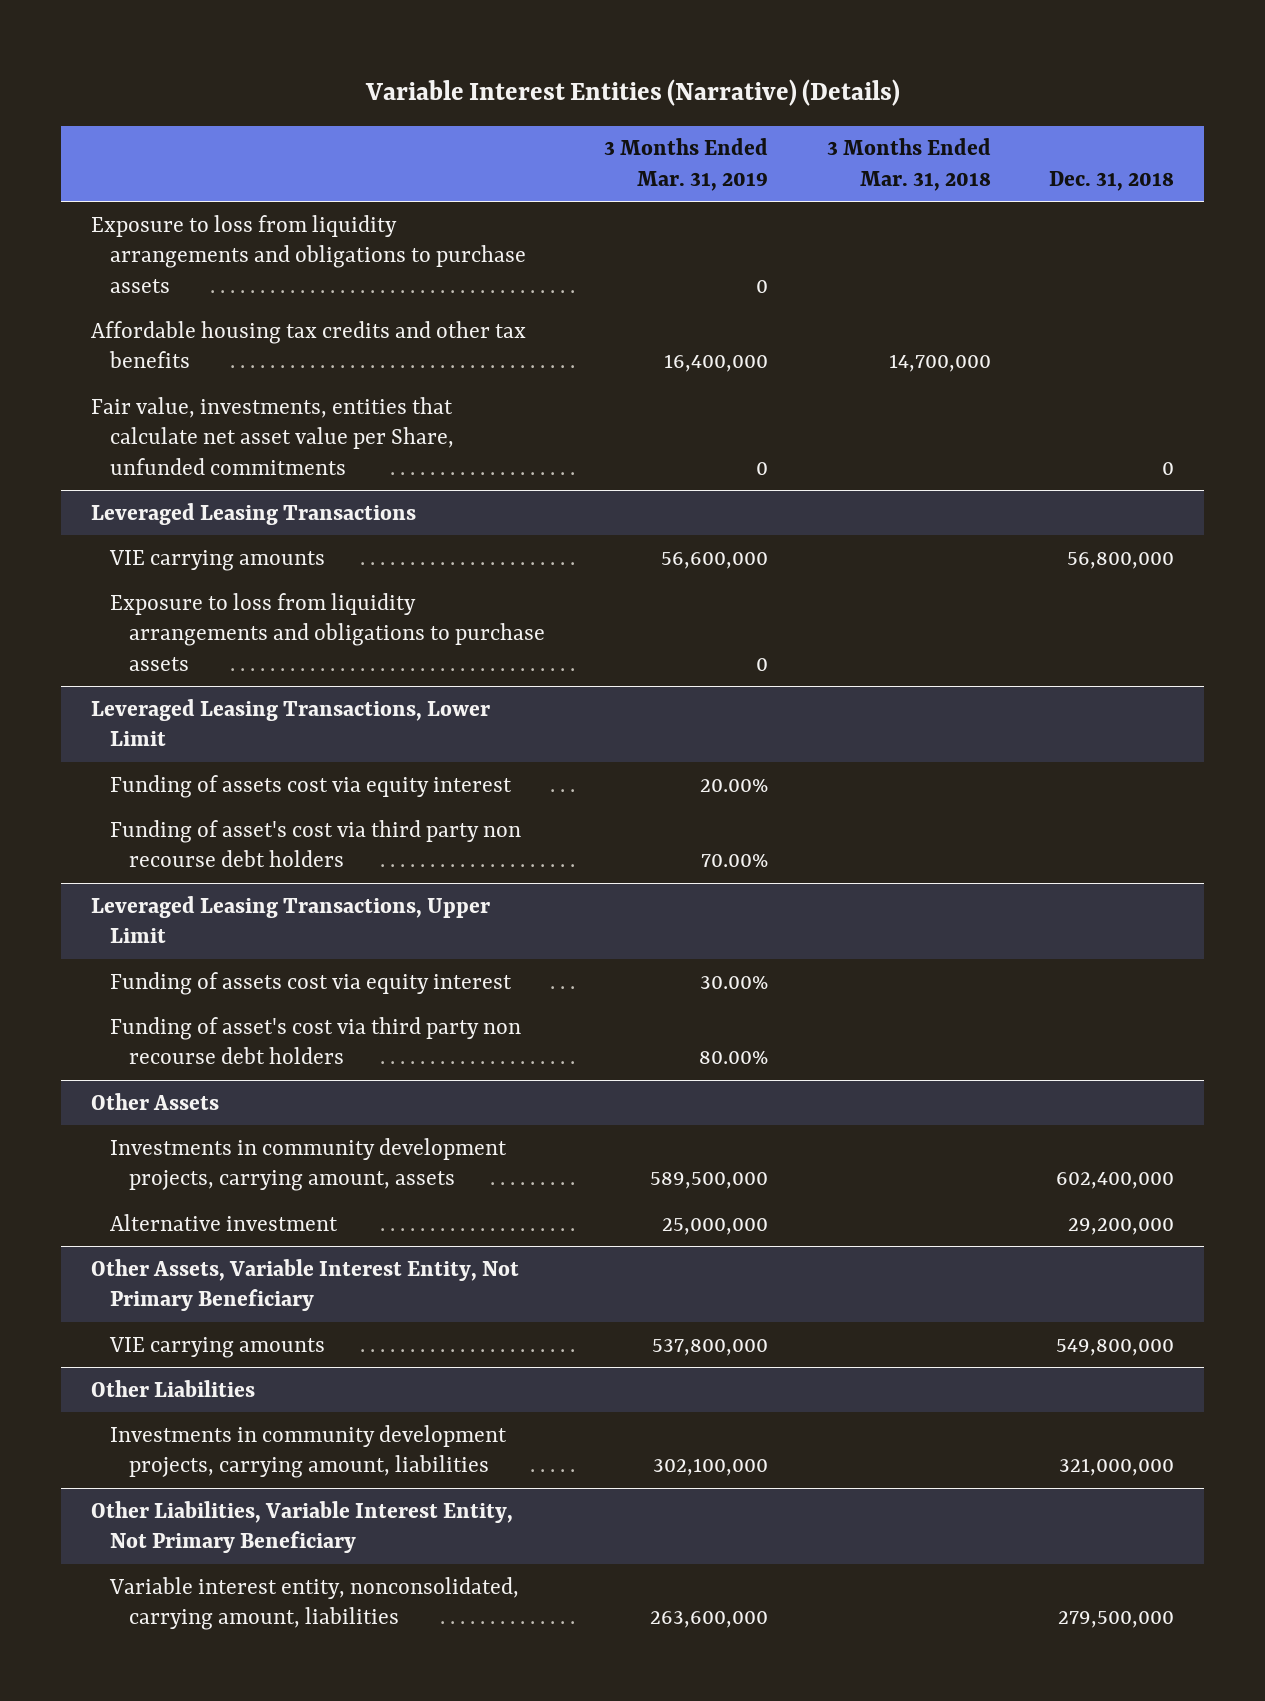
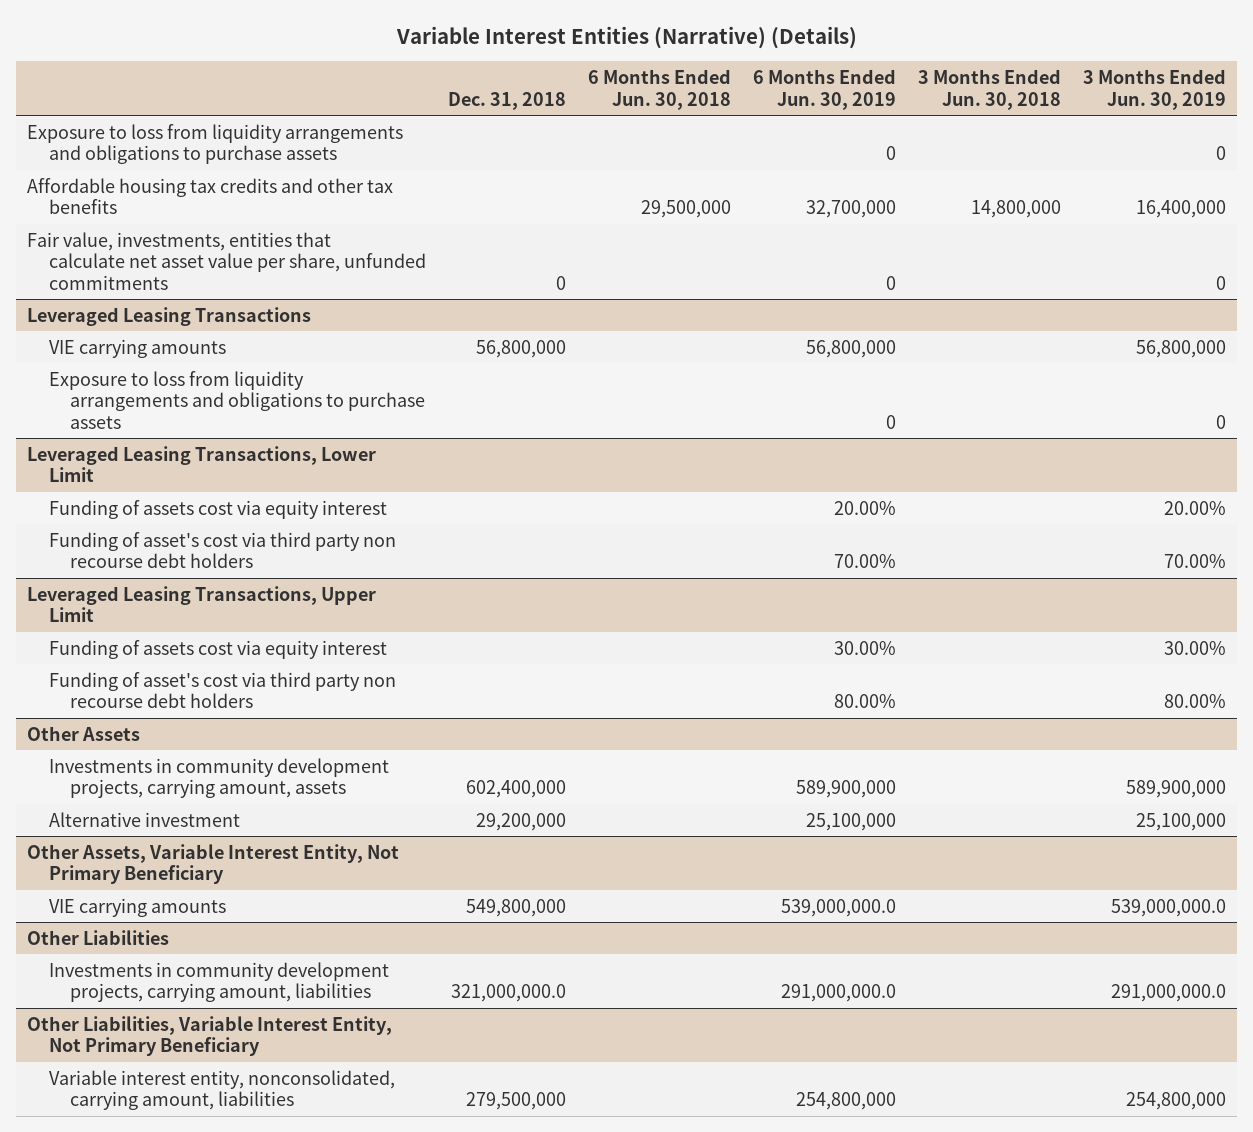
- | 3 Months Ended Mar. 31, 2019 | 3 Months Ended Mar. 31, 2018 | Dec. 31, 2018
+ | Dec. 31, 2018 | 6 Months Ended Jun. 30, 2018 | 6 Months Ended Jun. 30, 2019 | 3 Months Ended Jun. 30, 2018 | 3 Months Ended Jun. 30, 2019
- Fair value, investments, entities that calculate net asset value per Share, unfunded commitments | 0 | | 0
+ Fair value, investments, entities that calculate net asset value per share, unfunded commitments | 0 | | 0 | | 0
@ Other Liabilities
- Investments in community development projects, carrying amount, liabilities | 302,100,000 | | 321,000,000
+ Investments in community development projects, carrying amount, liabilities | 321,000,000.0 | | 291,000,000.0 | | 291,000,000.0

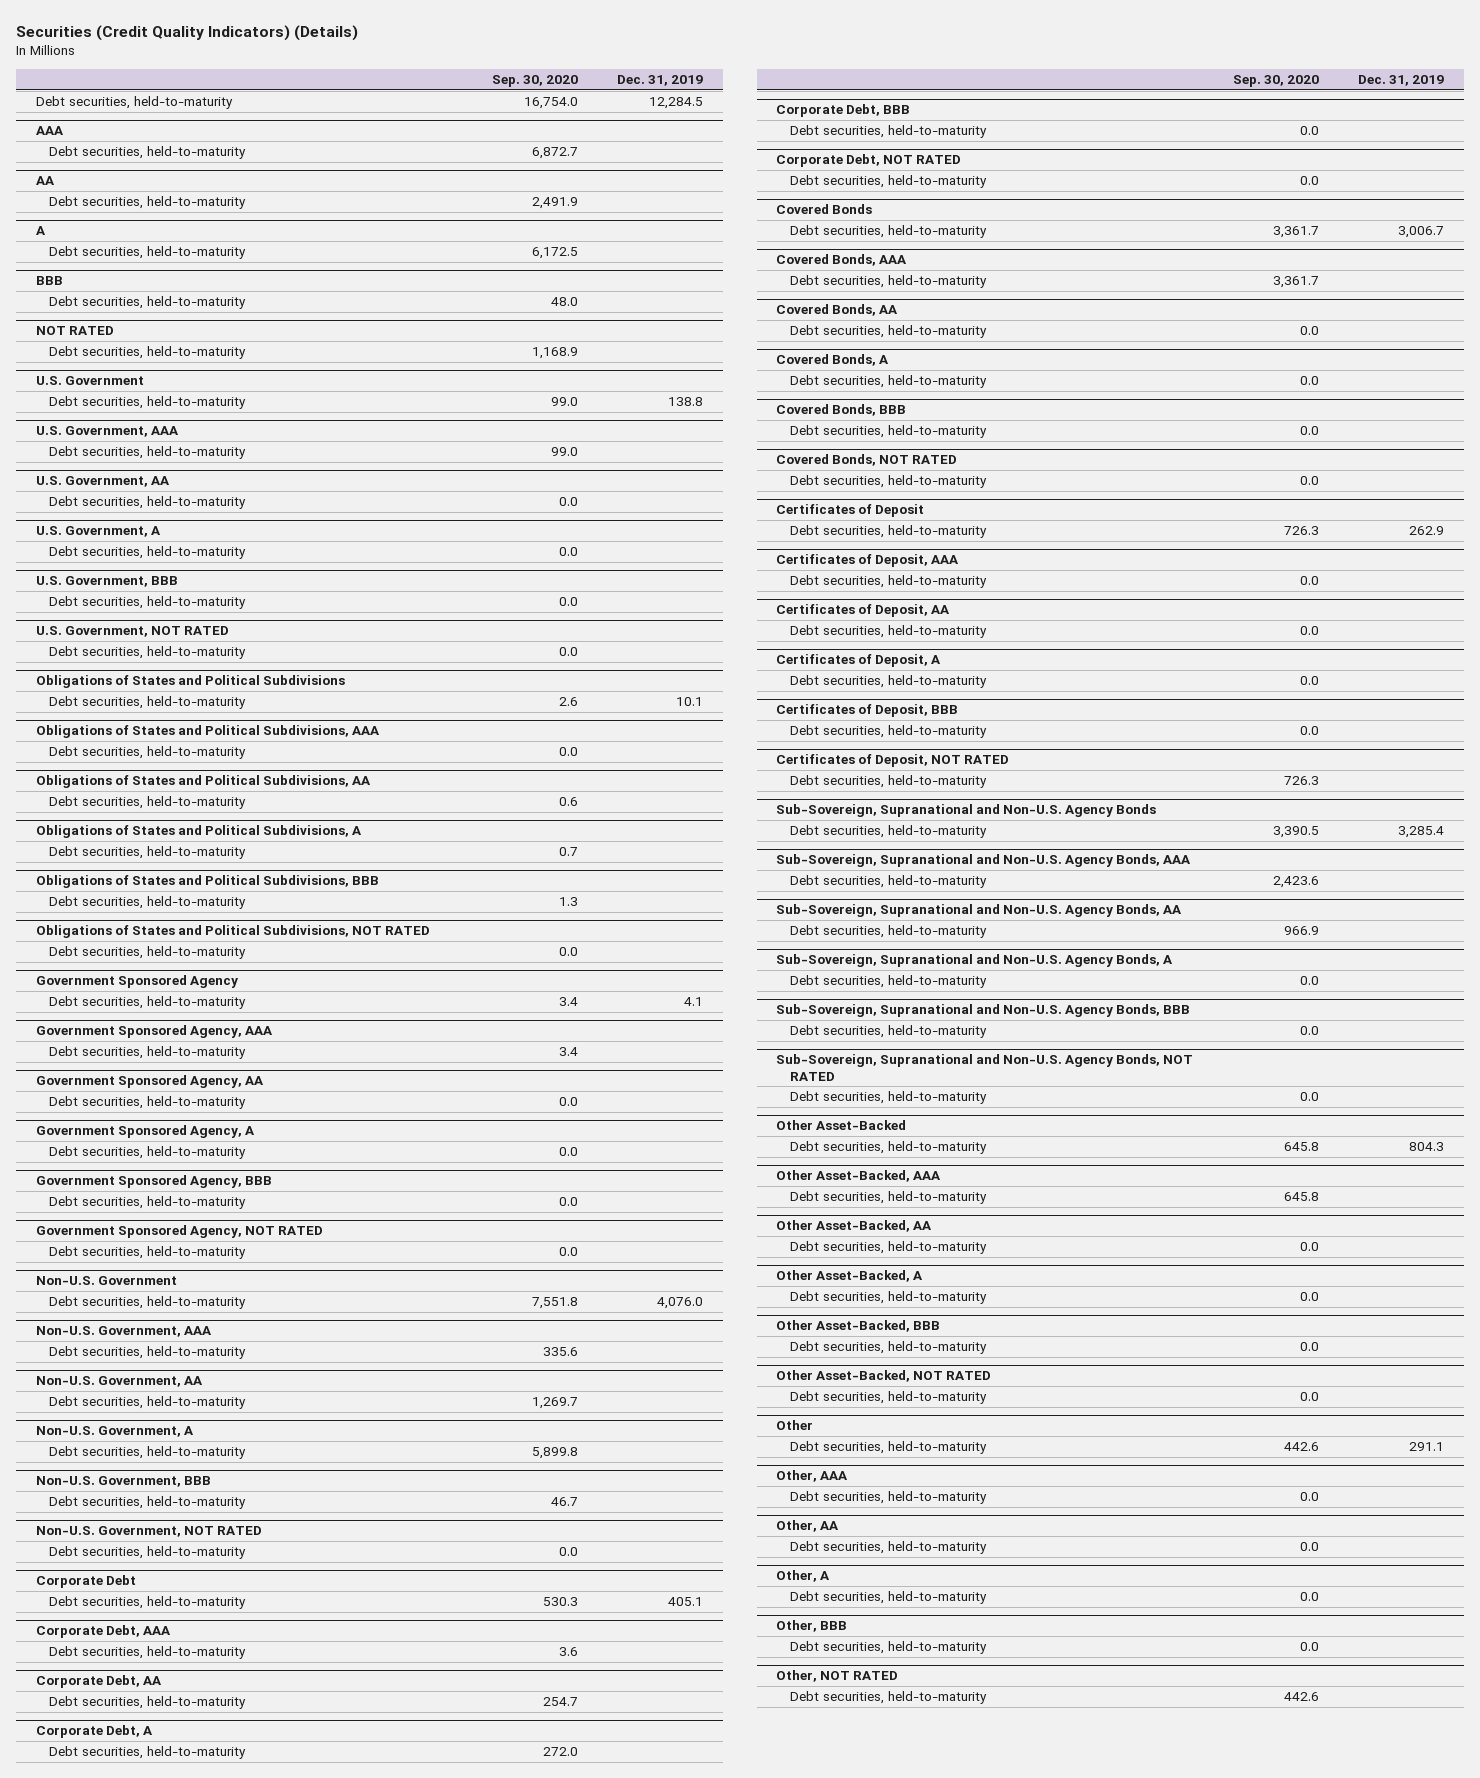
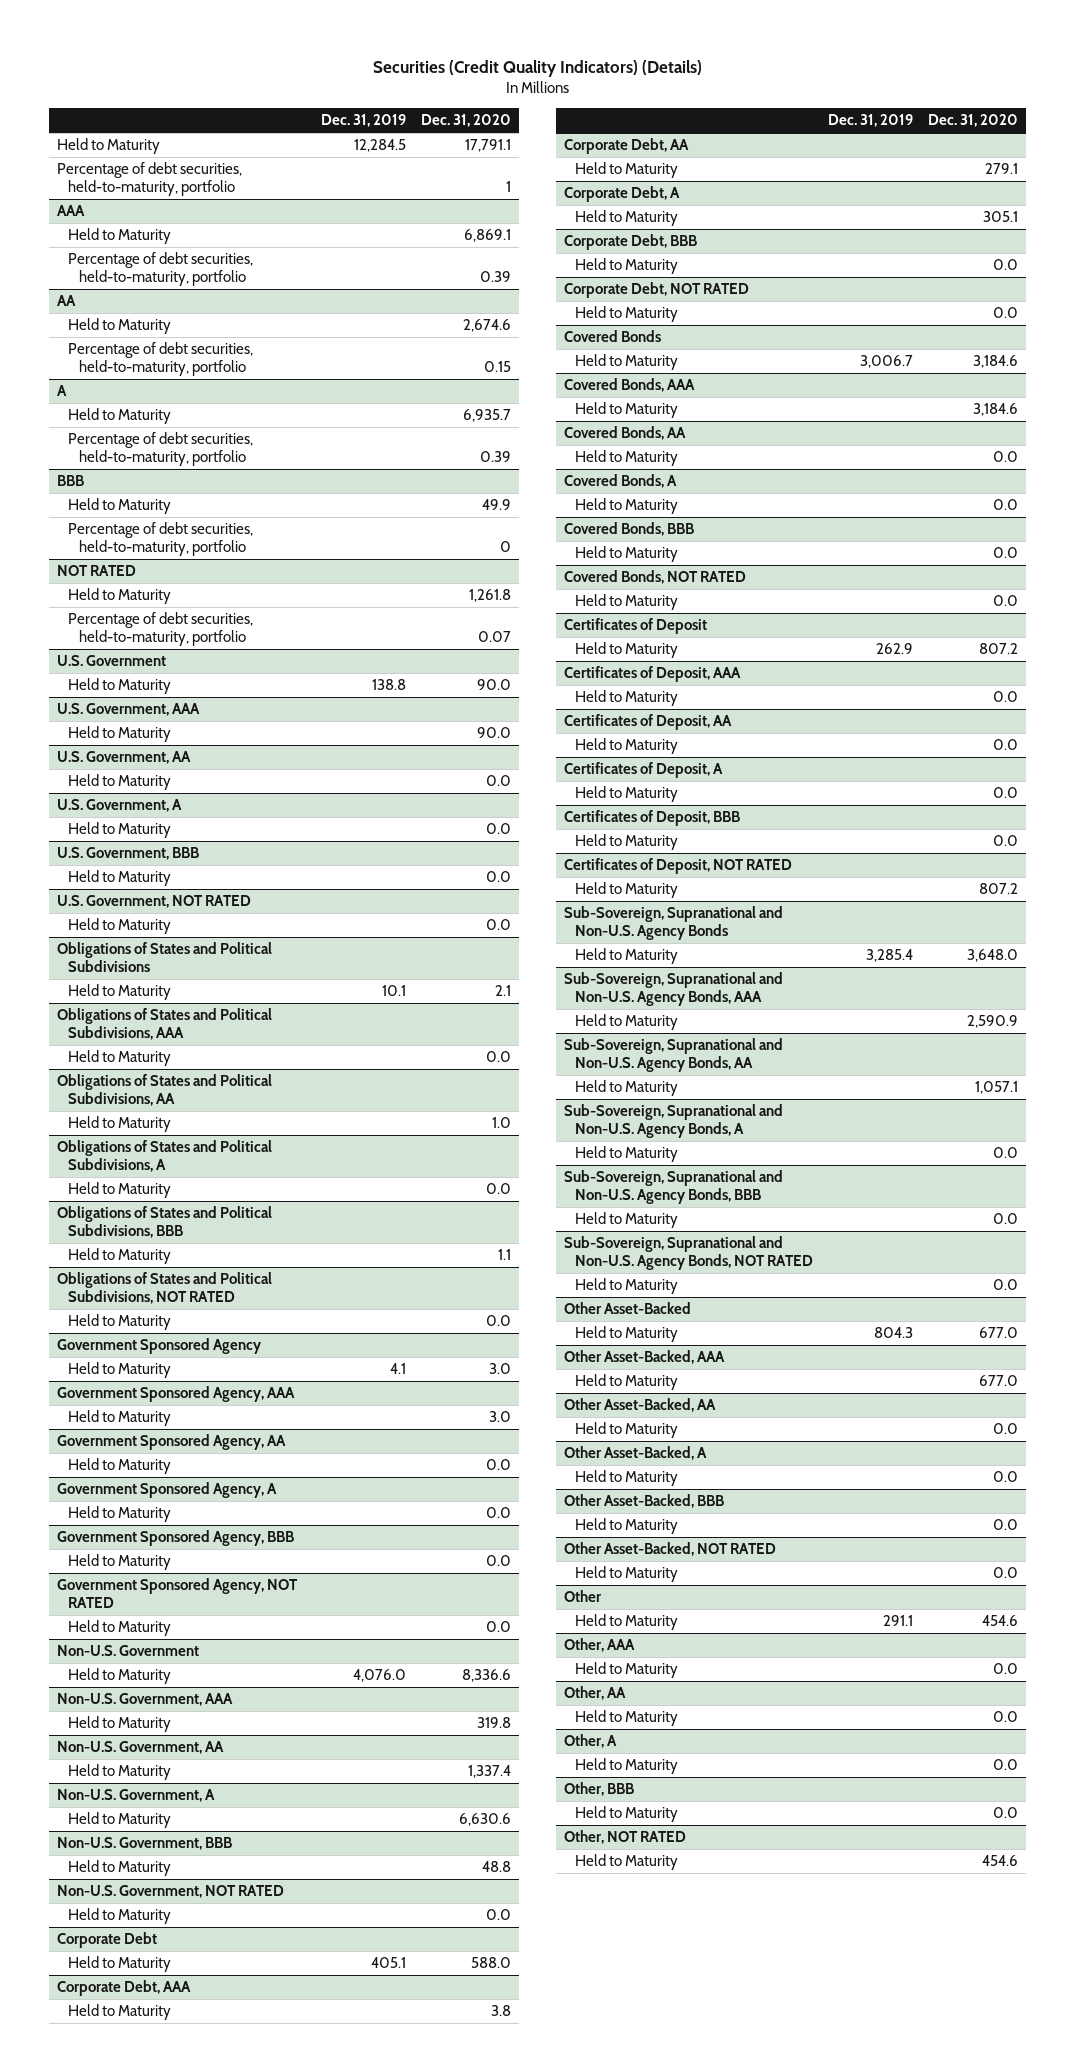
- | Sep. 30, 2020 | Dec. 31, 2019
+ | Dec. 31, 2019 | Dec. 31, 2020
- Debt securities, held-to-maturity | 16,754.0 | 12,284.5
+ Held to Maturity | 12,284.5 | 17,791.1
+ Percentage of debt securities, held-to-maturity, portfolio | | 1
@ AAA
- Debt securities, held-to-maturity | 6,872.7 |
+ Held to Maturity | | 6,869.1
+ Percentage of debt securities, held-to-maturity, portfolio | | 0.39
@ AA
- Debt securities, held-to-maturity | 2,491.9 |
+ Held to Maturity | | 2,674.6
+ Percentage of debt securities, held-to-maturity, portfolio | | 0.15
@ A
- Debt securities, held-to-maturity | 6,172.5 |
+ Held to Maturity | | 6,935.7
+ Percentage of debt securities, held-to-maturity, portfolio | | 0.39
@ BBB
- Debt securities, held-to-maturity | 48.0 |
+ Held to Maturity | | 49.9
+ Percentage of debt securities, held-to-maturity, portfolio | | 0
@ NOT RATED
- Debt securities, held-to-maturity | 1,168.9 |
+ Held to Maturity | | 1,261.8
+ Percentage of debt securities, held-to-maturity, portfolio | | 0.07
@ U.S. Government
- Debt securities, held-to-maturity | 99.0 | 138.8
+ Held to Maturity | 138.8 | 90.0
@ U.S. Government, AAA
- Debt securities, held-to-maturity | 99.0 |
+ Held to Maturity | | 90.0
@ U.S. Government, AA
- Debt securities, held-to-maturity | 0.0 |
+ Held to Maturity | | 0.0
@ U.S. Government, A
- Debt securities, held-to-maturity | 0.0 |
+ Held to Maturity | | 0.0
@ U.S. Government, BBB
- Debt securities, held-to-maturity | 0.0 |
+ Held to Maturity | | 0.0
@ U.S. Government, NOT RATED
- Debt securities, held-to-maturity | 0.0 |
+ Held to Maturity | | 0.0
@ Obligations of States and Political Subdivisions
- Debt securities, held-to-maturity | 2.6 | 10.1
+ Held to Maturity | 10.1 | 2.1
@ Obligations of States and Political Subdivisions, AAA
- Debt securities, held-to-maturity | 0.0 |
+ Held to Maturity | | 0.0
@ Obligations of States and Political Subdivisions, AA
- Debt securities, held-to-maturity | 0.6 |
+ Held to Maturity | | 1.0
@ Obligations of States and Political Subdivisions, A
- Debt securities, held-to-maturity | 0.7 |
+ Held to Maturity | | 0.0
@ Obligations of States and Political Subdivisions, BBB
- Debt securities, held-to-maturity | 1.3 |
+ Held to Maturity | | 1.1
@ Obligations of States and Political Subdivisions, NOT RATED
- Debt securities, held-to-maturity | 0.0 |
+ Held to Maturity | | 0.0
@ Government Sponsored Agency
- Debt securities, held-to-maturity | 3.4 | 4.1
+ Held to Maturity | 4.1 | 3.0
@ Government Sponsored Agency, AAA
- Debt securities, held-to-maturity | 3.4 |
+ Held to Maturity | | 3.0
@ Government Sponsored Agency, AA
- Debt securities, held-to-maturity | 0.0 |
+ Held to Maturity | | 0.0
@ Government Sponsored Agency, A
- Debt securities, held-to-maturity | 0.0 |
+ Held to Maturity | | 0.0
@ Government Sponsored Agency, BBB
- Debt securities, held-to-maturity | 0.0 |
+ Held to Maturity | | 0.0
@ Government Sponsored Agency, NOT RATED
- Debt securities, held-to-maturity | 0.0 |
+ Held to Maturity | | 0.0
@ Non-U.S. Government
- Debt securities, held-to-maturity | 7,551.8 | 4,076.0
+ Held to Maturity | 4,076.0 | 8,336.6
@ Non-U.S. Government, AAA
- Debt securities, held-to-maturity | 335.6 |
+ Held to Maturity | | 319.8
@ Non-U.S. Government, AA
- Debt securities, held-to-maturity | 1,269.7 |
+ Held to Maturity | | 1,337.4
@ Non-U.S. Government, A
- Debt securities, held-to-maturity | 5,899.8 |
+ Held to Maturity | | 6,630.6
@ Non-U.S. Government, BBB
- Debt securities, held-to-maturity | 46.7 |
+ Held to Maturity | | 48.8
@ Non-U.S. Government, NOT RATED
- Debt securities, held-to-maturity | 0.0 |
+ Held to Maturity | | 0.0
@ Corporate Debt
- Debt securities, held-to-maturity | 530.3 | 405.1
+ Held to Maturity | 405.1 | 588.0
@ Corporate Debt, AAA
- Debt securities, held-to-maturity | 3.6 |
+ Held to Maturity | | 3.8
@ Corporate Debt, AA
- Debt securities, held-to-maturity | 254.7 |
+ Held to Maturity | | 279.1
@ Corporate Debt, A
- Debt securities, held-to-maturity | 272.0 |
+ Held to Maturity | | 305.1
@ Corporate Debt, BBB
- Debt securities, held-to-maturity | 0.0 |
+ Held to Maturity | | 0.0
@ Corporate Debt, NOT RATED
- Debt securities, held-to-maturity | 0.0 |
+ Held to Maturity | | 0.0
@ Covered Bonds
- Debt securities, held-to-maturity | 3,361.7 | 3,006.7
+ Held to Maturity | 3,006.7 | 3,184.6
@ Covered Bonds, AAA
- Debt securities, held-to-maturity | 3,361.7 |
+ Held to Maturity | | 3,184.6
@ Covered Bonds, AA
- Debt securities, held-to-maturity | 0.0 |
+ Held to Maturity | | 0.0
@ Covered Bonds, A
- Debt securities, held-to-maturity | 0.0 |
+ Held to Maturity | | 0.0
@ Covered Bonds, BBB
- Debt securities, held-to-maturity | 0.0 |
+ Held to Maturity | | 0.0
@ Covered Bonds, NOT RATED
- Debt securities, held-to-maturity | 0.0 |
+ Held to Maturity | | 0.0
@ Certificates of Deposit
- Debt securities, held-to-maturity | 726.3 | 262.9
+ Held to Maturity | 262.9 | 807.2
@ Certificates of Deposit, AAA
- Debt securities, held-to-maturity | 0.0 |
+ Held to Maturity | | 0.0
@ Certificates of Deposit, AA
- Debt securities, held-to-maturity | 0.0 |
+ Held to Maturity | | 0.0
@ Certificates of Deposit, A
- Debt securities, held-to-maturity | 0.0 |
+ Held to Maturity | | 0.0
@ Certificates of Deposit, BBB
- Debt securities, held-to-maturity | 0.0 |
+ Held to Maturity | | 0.0
@ Certificates of Deposit, NOT RATED
- Debt securities, held-to-maturity | 726.3 |
+ Held to Maturity | | 807.2
@ Sub-Sovereign, Supranational and Non-U.S. Agency Bonds
- Debt securities, held-to-maturity | 3,390.5 | 3,285.4
+ Held to Maturity | 3,285.4 | 3,648.0
@ Sub-Sovereign, Supranational and Non-U.S. Agency Bonds, AAA
- Debt securities, held-to-maturity | 2,423.6 |
+ Held to Maturity | | 2,590.9
@ Sub-Sovereign, Supranational and Non-U.S. Agency Bonds, AA
- Debt securities, held-to-maturity | 966.9 |
+ Held to Maturity | | 1,057.1
@ Sub-Sovereign, Supranational and Non-U.S. Agency Bonds, A
- Debt securities, held-to-maturity | 0.0 |
+ Held to Maturity | | 0.0
@ Sub-Sovereign, Supranational and Non-U.S. Agency Bonds, BBB
- Debt securities, held-to-maturity | 0.0 |
+ Held to Maturity | | 0.0
@ Sub-Sovereign, Supranational and Non-U.S. Agency Bonds, NOT RATED
- Debt securities, held-to-maturity | 0.0 |
+ Held to Maturity | | 0.0
@ Other Asset-Backed
- Debt securities, held-to-maturity | 645.8 | 804.3
+ Held to Maturity | 804.3 | 677.0
@ Other Asset-Backed, AAA
- Debt securities, held-to-maturity | 645.8 |
+ Held to Maturity | | 677.0
@ Other Asset-Backed, AA
- Debt securities, held-to-maturity | 0.0 |
+ Held to Maturity | | 0.0
@ Other Asset-Backed, A
- Debt securities, held-to-maturity | 0.0 |
+ Held to Maturity | | 0.0
@ Other Asset-Backed, BBB
- Debt securities, held-to-maturity | 0.0 |
+ Held to Maturity | | 0.0
@ Other Asset-Backed, NOT RATED
- Debt securities, held-to-maturity | 0.0 |
+ Held to Maturity | | 0.0
@ Other
- Debt securities, held-to-maturity | 442.6 | 291.1
+ Held to Maturity | 291.1 | 454.6
@ Other, AAA
- Debt securities, held-to-maturity | 0.0 |
+ Held to Maturity | | 0.0
@ Other, AA
- Debt securities, held-to-maturity | 0.0 |
+ Held to Maturity | | 0.0
@ Other, A
- Debt securities, held-to-maturity | 0.0 |
+ Held to Maturity | | 0.0
@ Other, BBB
- Debt securities, held-to-maturity | 0.0 |
+ Held to Maturity | | 0.0
@ Other, NOT RATED
- Debt securities, held-to-maturity | 442.6 |
+ Held to Maturity | | 454.6

